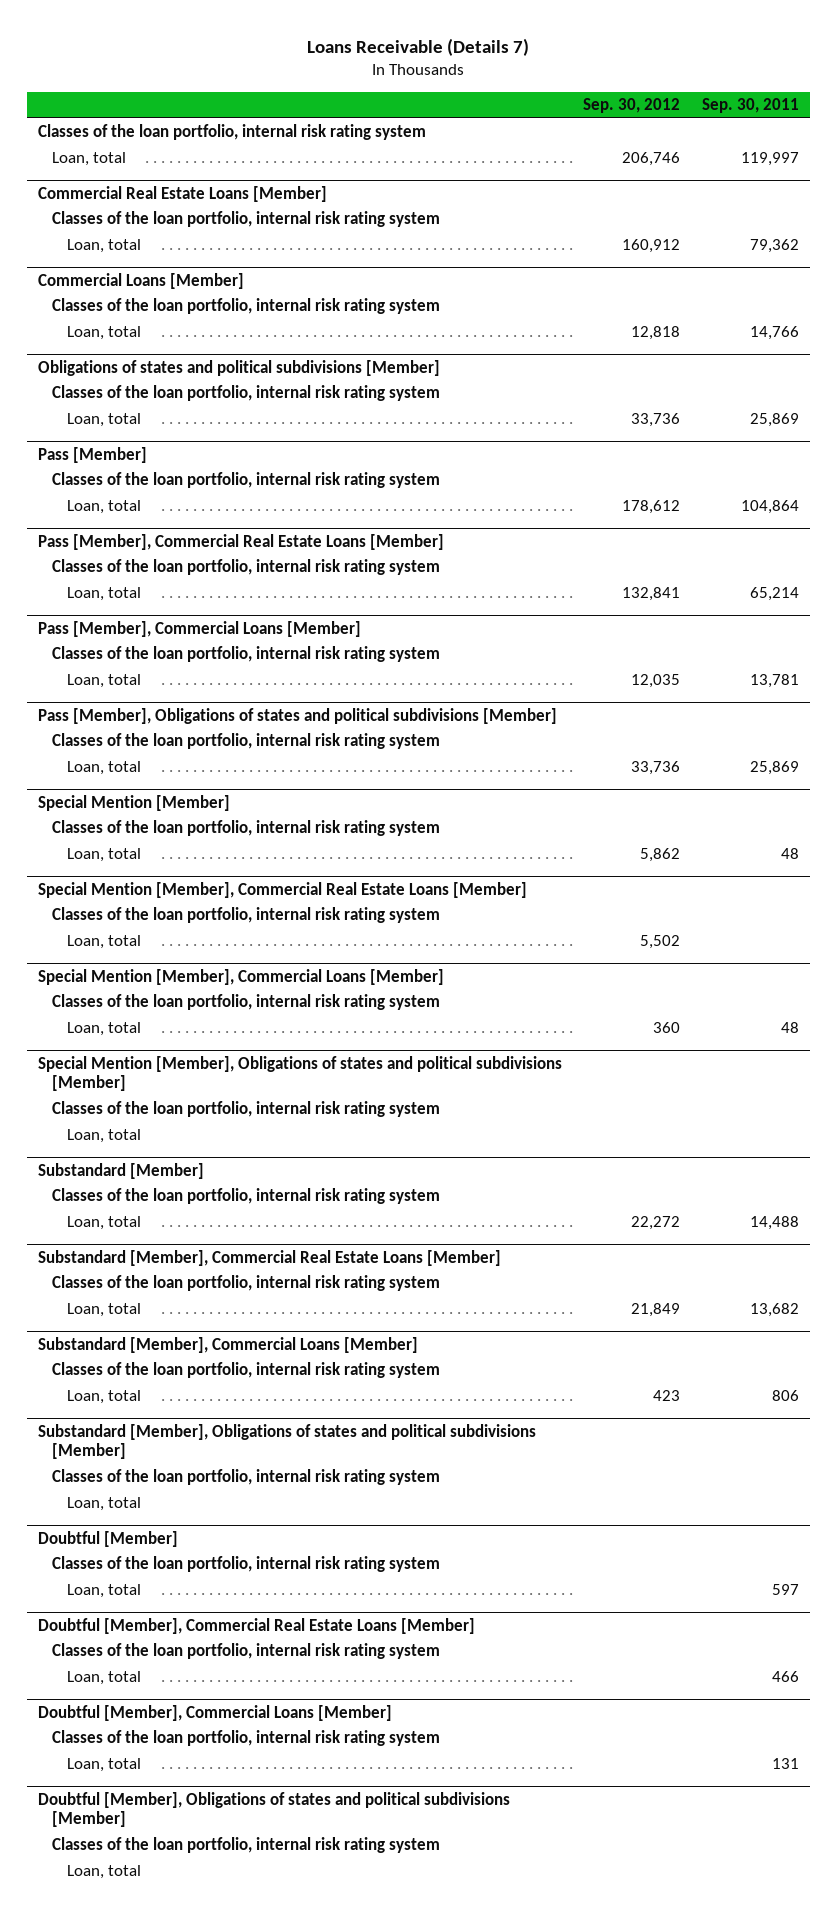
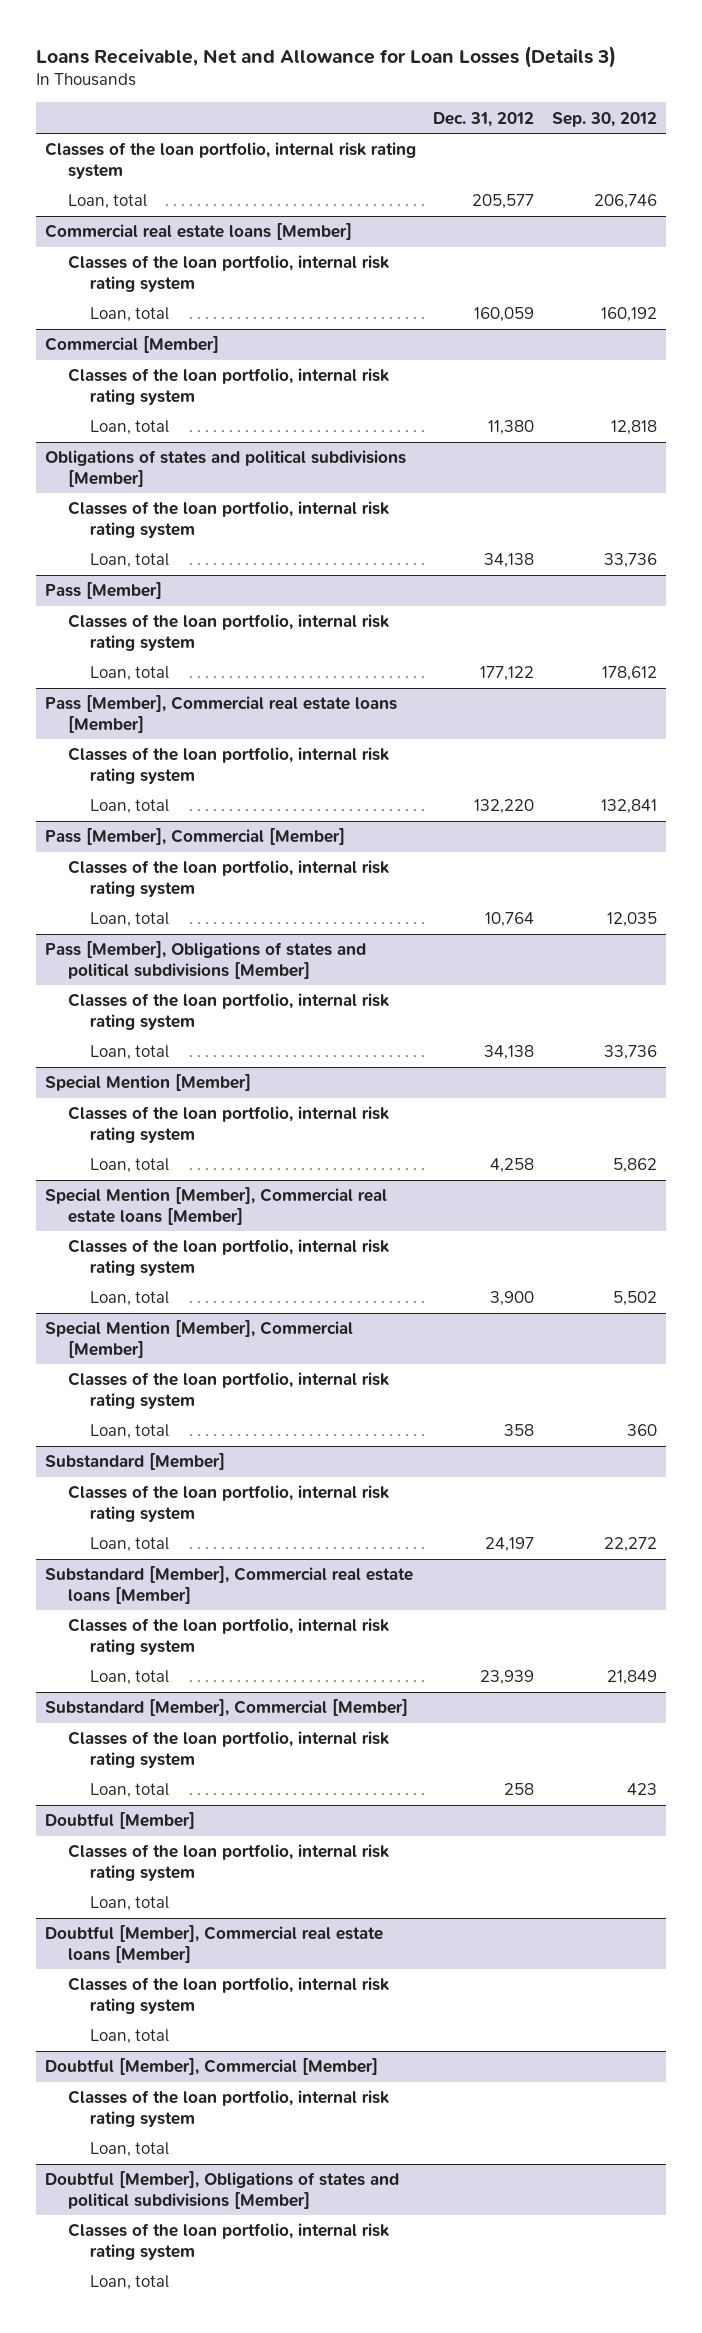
- Loans Receivable (Details 7)
+ Loans Receivable, Net and Allowance for Loan Losses (Details 3)
- | Sep. 30, 2012 | Sep. 30, 2011
+ | Dec. 31, 2012 | Sep. 30, 2012
- Commercial Real Estate Loans [Member]
+ Commercial real estate loans [Member]
- Loan, total | 160,912 | 79,362
- Commercial Loans [Member]
+ Loan, total | 160,059 | 160,192
+ Commercial [Member]
- Pass [Member], Commercial Real Estate Loans [Member]
+ Pass [Member], Commercial real estate loans [Member]
- Pass [Member], Commercial Loans [Member]
+ Pass [Member], Commercial [Member]
- Special Mention [Member], Commercial Real Estate Loans [Member]
+ Special Mention [Member], Commercial real estate loans [Member]
- Special Mention [Member], Commercial Loans [Member]
+ Special Mention [Member], Commercial [Member]
- Special Mention [Member], Obligations of states and political subdivisions [Member]
- Classes of the loan portfolio, internal risk rating system
- Loan, total
- Substandard [Member], Commercial Real Estate Loans [Member]
+ Substandard [Member], Commercial real estate loans [Member]
- Substandard [Member], Commercial Loans [Member]
+ Substandard [Member], Commercial [Member]
- Substandard [Member], Obligations of states and political subdivisions [Member]
- Classes of the loan portfolio, internal risk rating system
- Loan, total
- Doubtful [Member], Commercial Real Estate Loans [Member]
+ Doubtful [Member], Commercial real estate loans [Member]
- Doubtful [Member], Commercial Loans [Member]
+ Doubtful [Member], Commercial [Member]

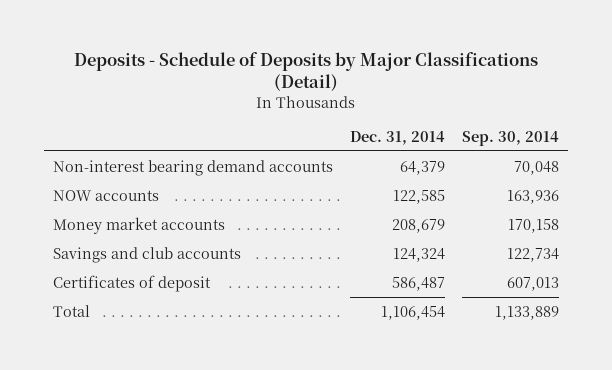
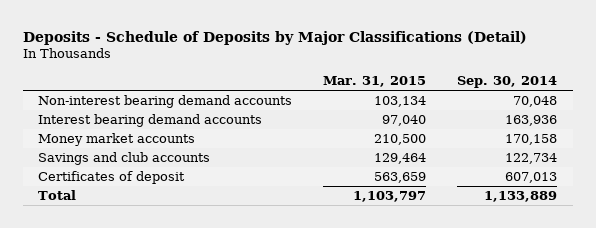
- | Dec. 31, 2014 | Sep. 30, 2014
+ | Mar. 31, 2015 | Sep. 30, 2014
- NOW accounts | 122,585 | 163,936
+ Interest bearing demand accounts | 97,040 | 163,936

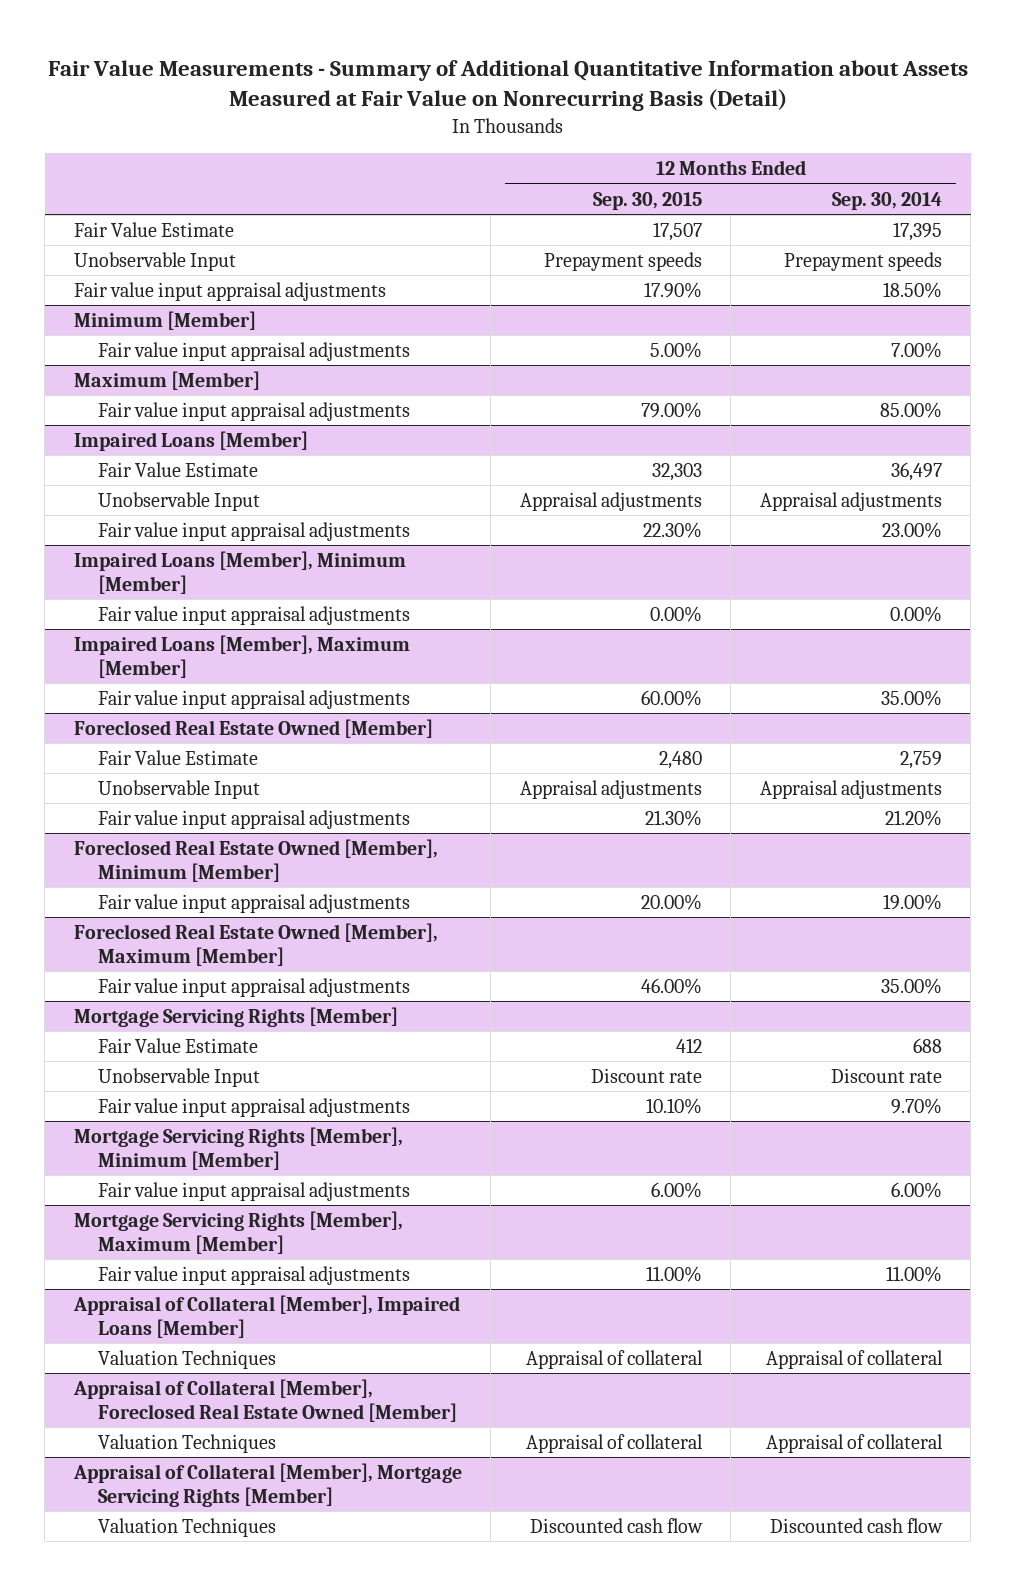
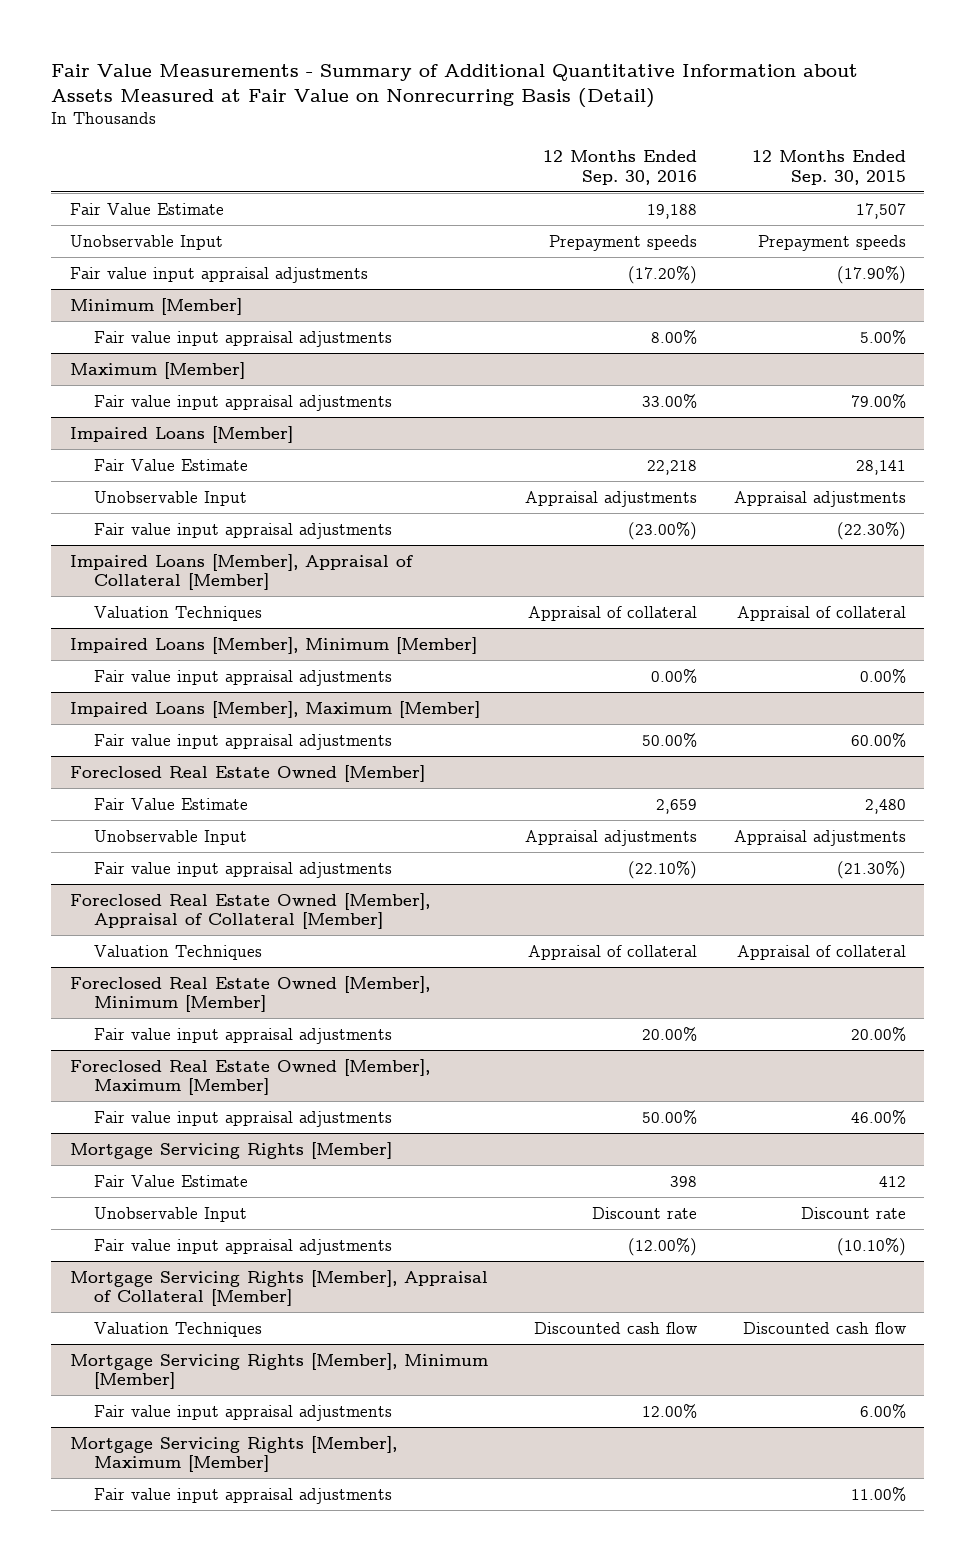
- | 12 Months Ended Sep. 30, 2015 | 12 Months Ended Sep. 30, 2014
+ | 12 Months Ended Sep. 30, 2016 | 12 Months Ended Sep. 30, 2015
- Fair value input appraisal adjustments | 17.90% | 18.50%
+ Fair value input appraisal adjustments | (17.20%) | (17.90%)
@ Impaired Loans [Member]
- Fair Value Estimate | 32,303 | 36,497
+ Fair Value Estimate | 22,218 | 28,141
- Fair value input appraisal adjustments | 22.30% | 23.00%
+ Fair value input appraisal adjustments | (23.00%) | (22.30%)
+ Impaired Loans [Member], Appraisal of Collateral [Member]
+ Valuation Techniques | Appraisal of collateral | Appraisal of collateral
@ Foreclosed Real Estate Owned [Member]
- Fair value input appraisal adjustments | 21.30% | 21.20%
+ Fair value input appraisal adjustments | (22.10%) | (21.30%)
+ Foreclosed Real Estate Owned [Member], Appraisal of Collateral [Member]
+ Valuation Techniques | Appraisal of collateral | Appraisal of collateral
@ Mortgage Servicing Rights [Member]
- Fair value input appraisal adjustments | 10.10% | 9.70%
+ Fair value input appraisal adjustments | (12.00%) | (10.10%)
+ Mortgage Servicing Rights [Member], Appraisal of Collateral [Member]
+ Valuation Techniques | Discounted cash flow | Discounted cash flow
- Appraisal of Collateral [Member], Impaired Loans [Member]
- Valuation Techniques | Appraisal of collateral | Appraisal of collateral
- Appraisal of Collateral [Member], Foreclosed Real Estate Owned [Member]
- Valuation Techniques | Appraisal of collateral | Appraisal of collateral
- Appraisal of Collateral [Member], Mortgage Servicing Rights [Member]
- Valuation Techniques | Discounted cash flow | Discounted cash flow

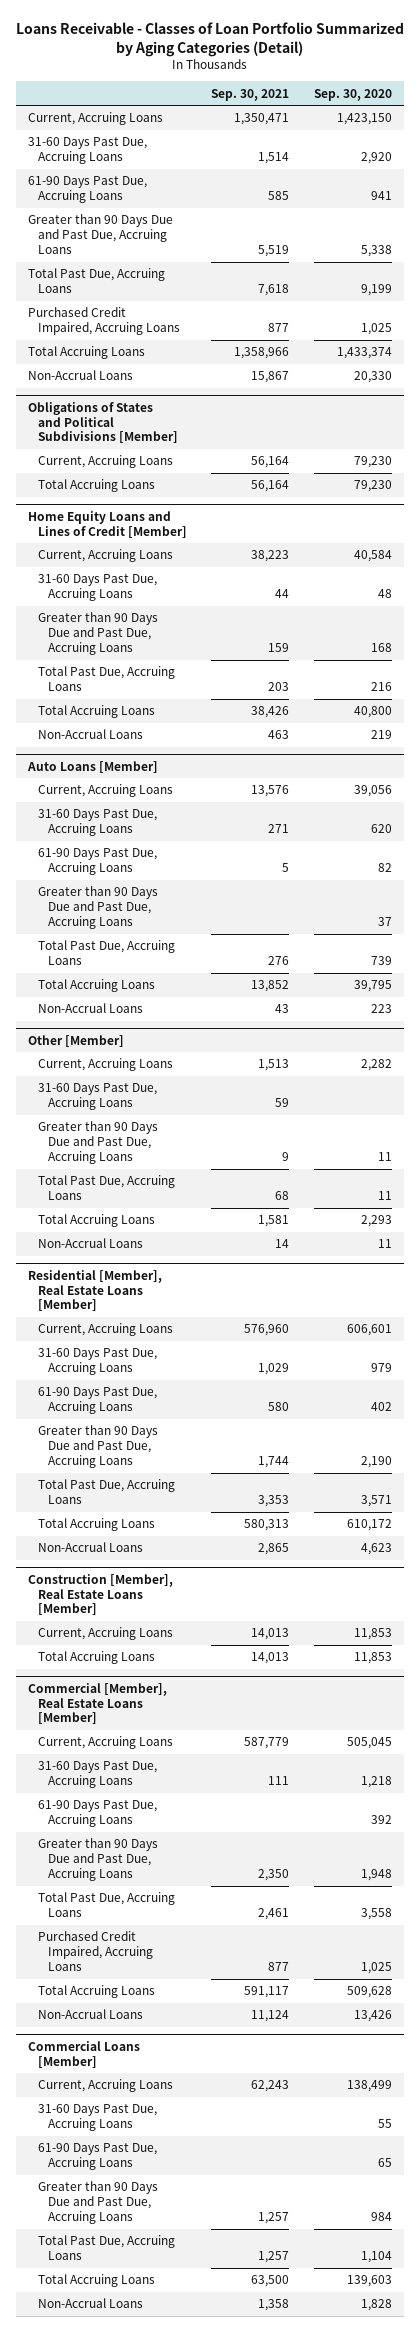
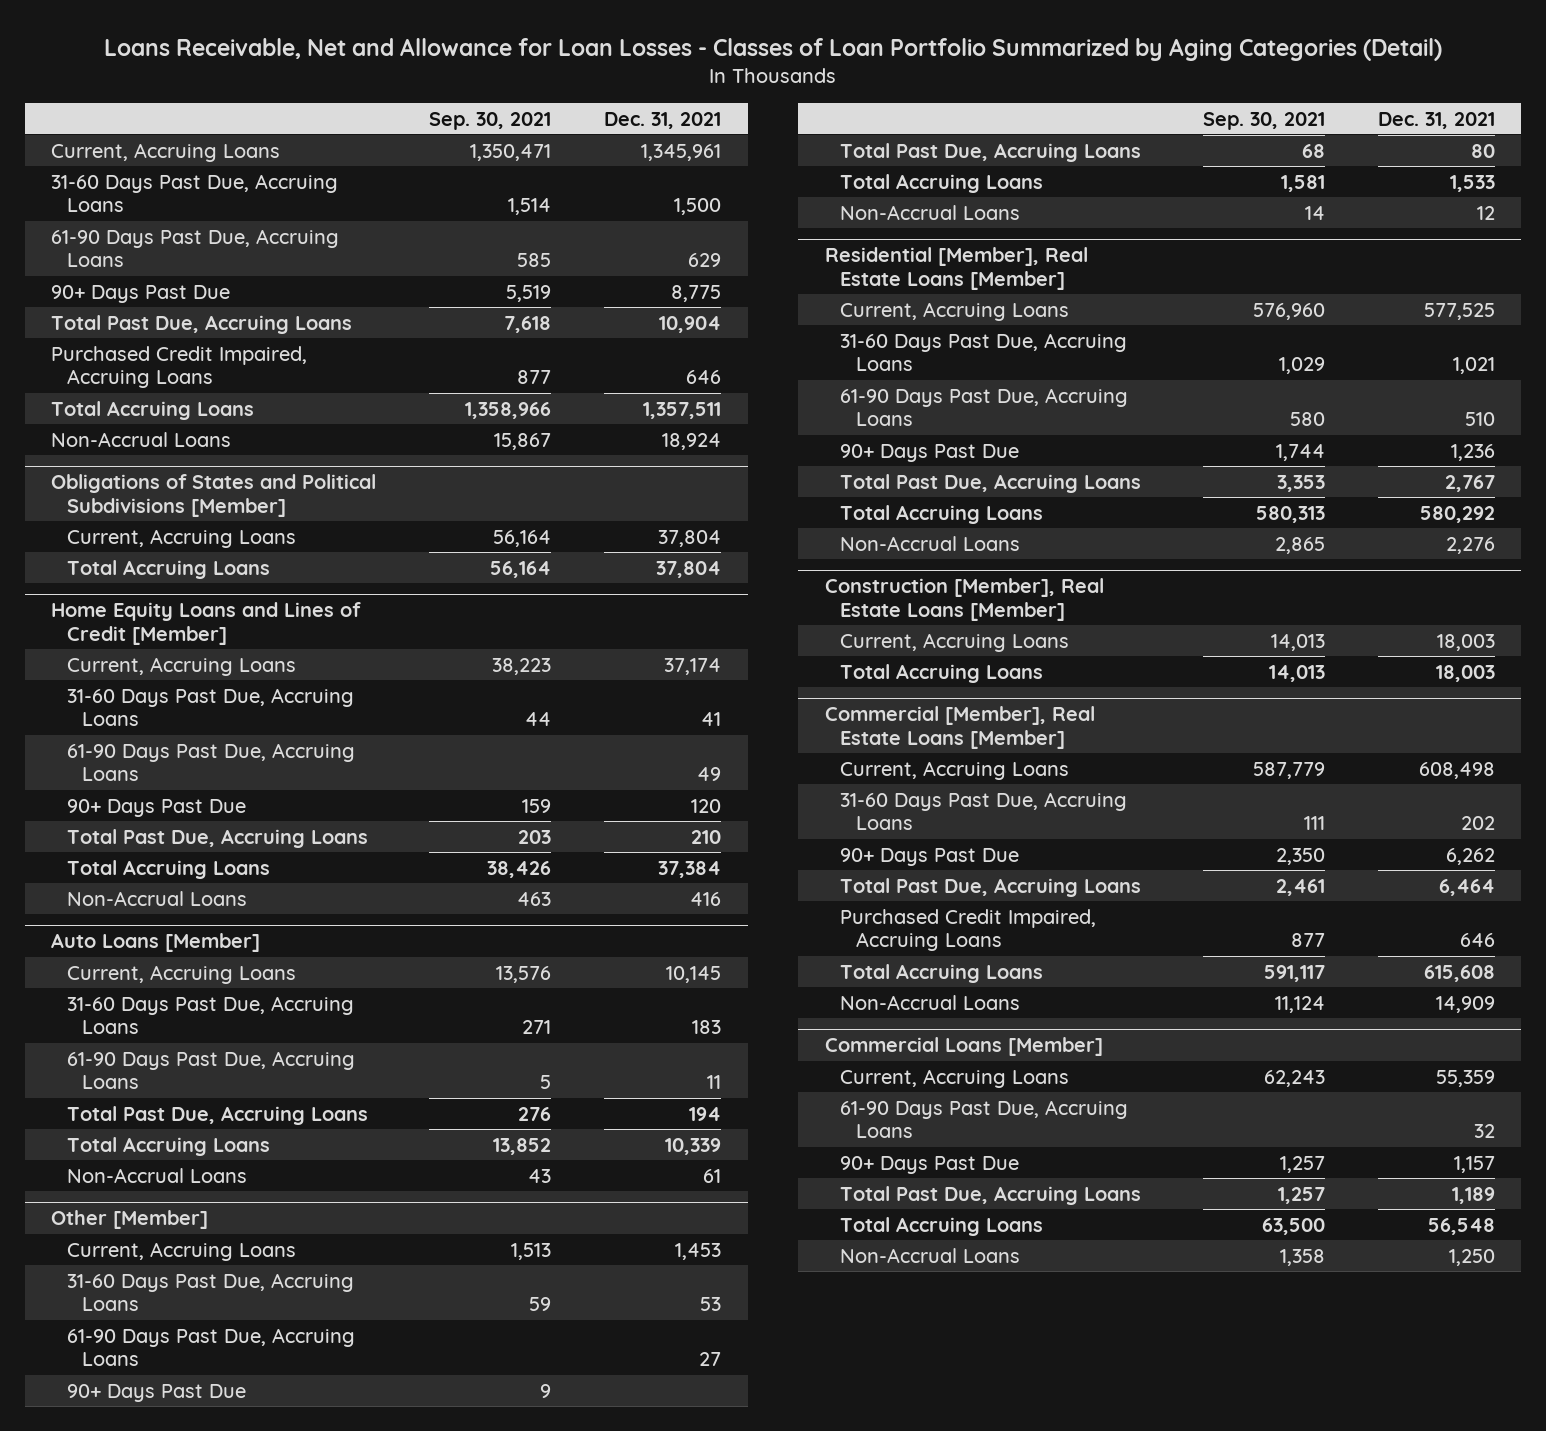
- Loans Receivable - Classes of Loan Portfolio Summarized by Aging Categories (Detail)
+ Loans Receivable, Net and Allowance for Loan Losses - Classes of Loan Portfolio Summarized by Aging Categories (Detail)
- | Sep. 30, 2021 | Sep. 30, 2020
+ | Sep. 30, 2021 | Dec. 31, 2021
- Greater than 90 Days Due and Past Due, Accruing Loans | 5,519 | 5,338
+ 90+ Days Past Due | 5,519 | 8,775
@ Home Equity Loans and Lines of Credit [Member]
- Greater than 90 Days Due and Past Due, Accruing Loans | 159 | 168
+ 61-90 Days Past Due, Accruing Loans | | 49
+ 90+ Days Past Due | 159 | 120
@ Auto Loans [Member]
- Greater than 90 Days Due and Past Due, Accruing Loans | | 37
@ Other [Member]
- Greater than 90 Days Due and Past Due, Accruing Loans | 9 | 11
+ 61-90 Days Past Due, Accruing Loans | | 27
+ 90+ Days Past Due | 9 |
@ Residential [Member], Real Estate Loans [Member]
- Greater than 90 Days Due and Past Due, Accruing Loans | 1,744 | 2,190
+ 90+ Days Past Due | 1,744 | 1,236
@ Commercial [Member], Real Estate Loans [Member]
- 61-90 Days Past Due, Accruing Loans | | 392
- Greater than 90 Days Due and Past Due, Accruing Loans | 2,350 | 1,948
+ 90+ Days Past Due | 2,350 | 6,262
@ Commercial Loans [Member]
- 31-60 Days Past Due, Accruing Loans | | 55
- Greater than 90 Days Due and Past Due, Accruing Loans | 1,257 | 984
+ 90+ Days Past Due | 1,257 | 1,157

